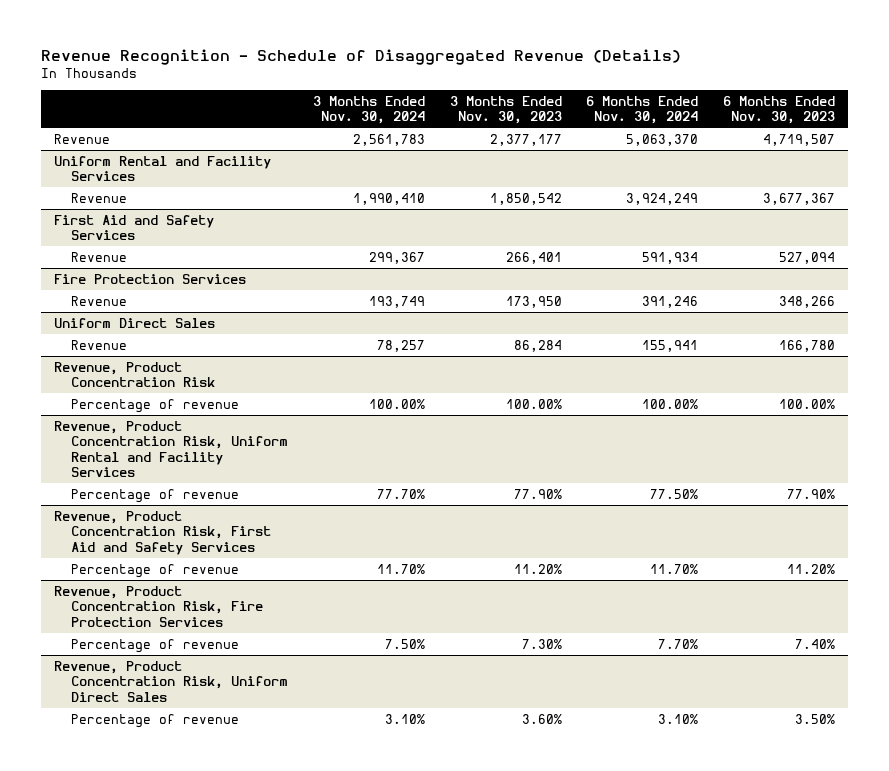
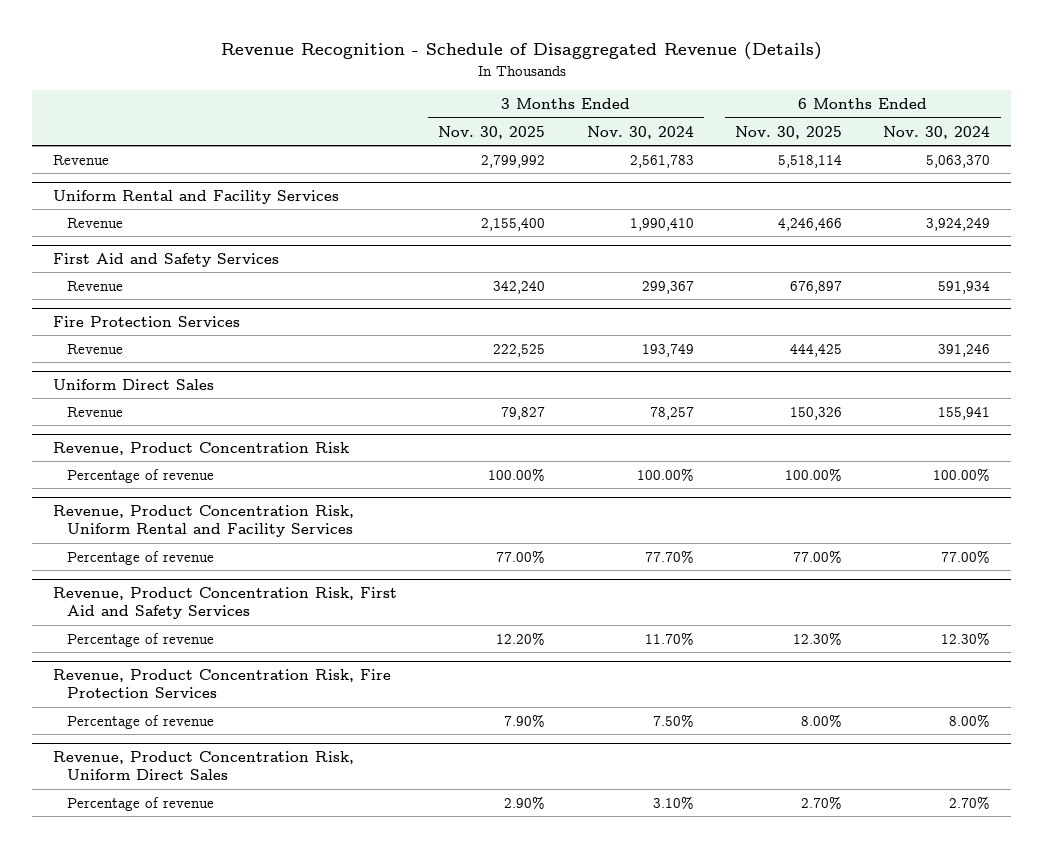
- | 3 Months Ended Nov. 30, 2024 | 3 Months Ended Nov. 30, 2023 | 6 Months Ended Nov. 30, 2024 | 6 Months Ended Nov. 30, 2023
+ | 3 Months Ended Nov. 30, 2025 | 3 Months Ended Nov. 30, 2024 | 6 Months Ended Nov. 30, 2025 | 6 Months Ended Nov. 30, 2024
@ Revenue, Product Concentration Risk, Uniform Rental and Facility Services
- Percentage of revenue | 77.70% | 77.90% | 77.50% | 77.90%
+ Percentage of revenue | 77.00% | 77.70% | 77.00% | 77.00%
@ Revenue, Product Concentration Risk, First Aid and Safety Services
- Percentage of revenue | 11.70% | 11.20% | 11.70% | 11.20%
+ Percentage of revenue | 12.20% | 11.70% | 12.30% | 12.30%
@ Revenue, Product Concentration Risk, Fire Protection Services
- Percentage of revenue | 7.50% | 7.30% | 7.70% | 7.40%
+ Percentage of revenue | 7.90% | 7.50% | 8.00% | 8.00%
@ Revenue, Product Concentration Risk, Uniform Direct Sales
- Percentage of revenue | 3.10% | 3.60% | 3.10% | 3.50%
+ Percentage of revenue | 2.90% | 3.10% | 2.70% | 2.70%

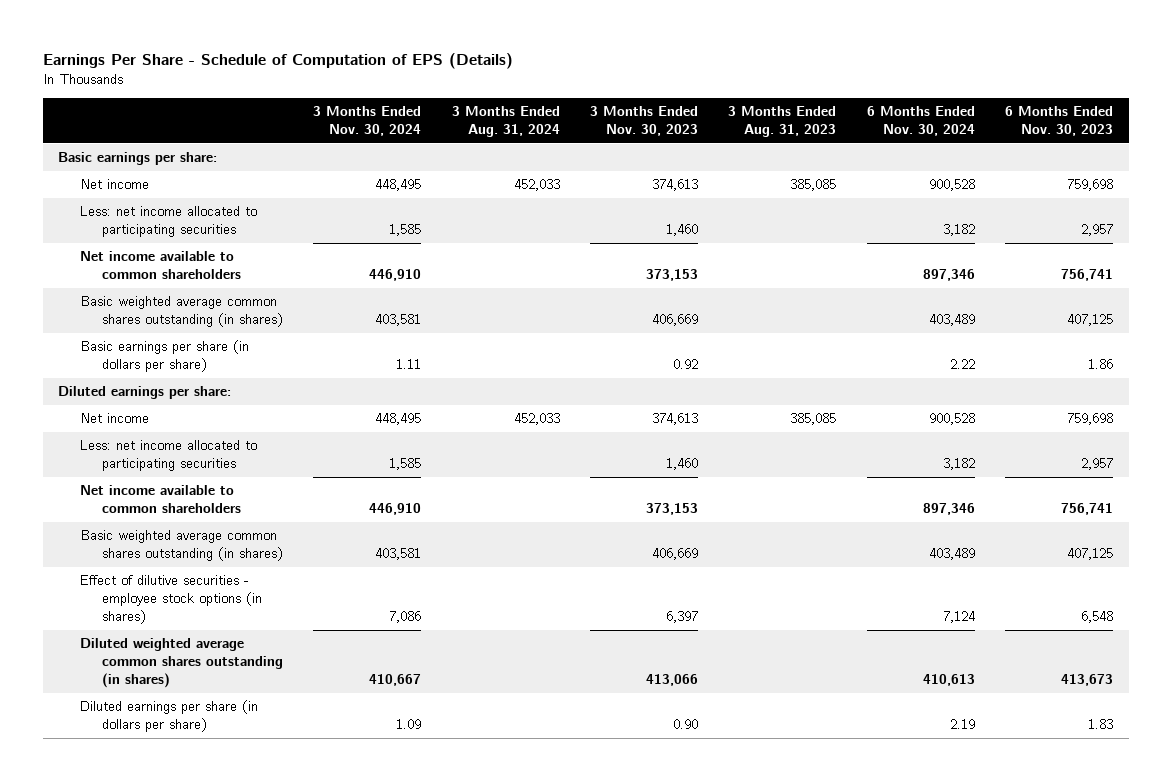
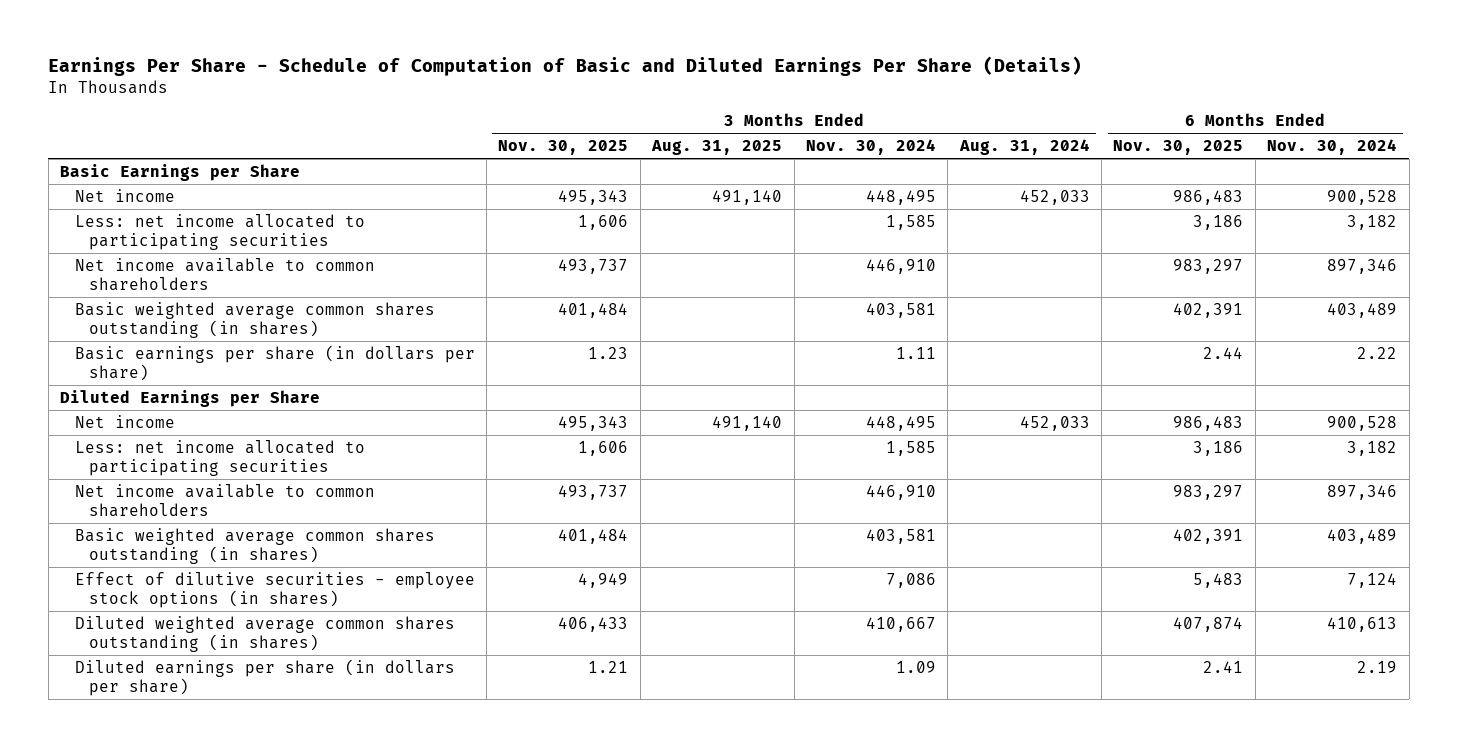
- Earnings Per Share - Schedule of Computation of EPS (Details)
+ Earnings Per Share - Schedule of Computation of Basic and Diluted Earnings Per Share (Details)
- | 3 Months Ended Nov. 30, 2024 | 3 Months Ended Aug. 31, 2024 | 3 Months Ended Nov. 30, 2023 | 3 Months Ended Aug. 31, 2023 | 6 Months Ended Nov. 30, 2024 | 6 Months Ended Nov. 30, 2023
+ | 3 Months Ended Nov. 30, 2025 | 3 Months Ended Aug. 31, 2025 | 3 Months Ended Nov. 30, 2024 | 3 Months Ended Aug. 31, 2024 | 6 Months Ended Nov. 30, 2025 | 6 Months Ended Nov. 30, 2024
- Basic earnings per share:
+ Basic Earnings per Share
- Diluted earnings per share:
+ Diluted Earnings per Share

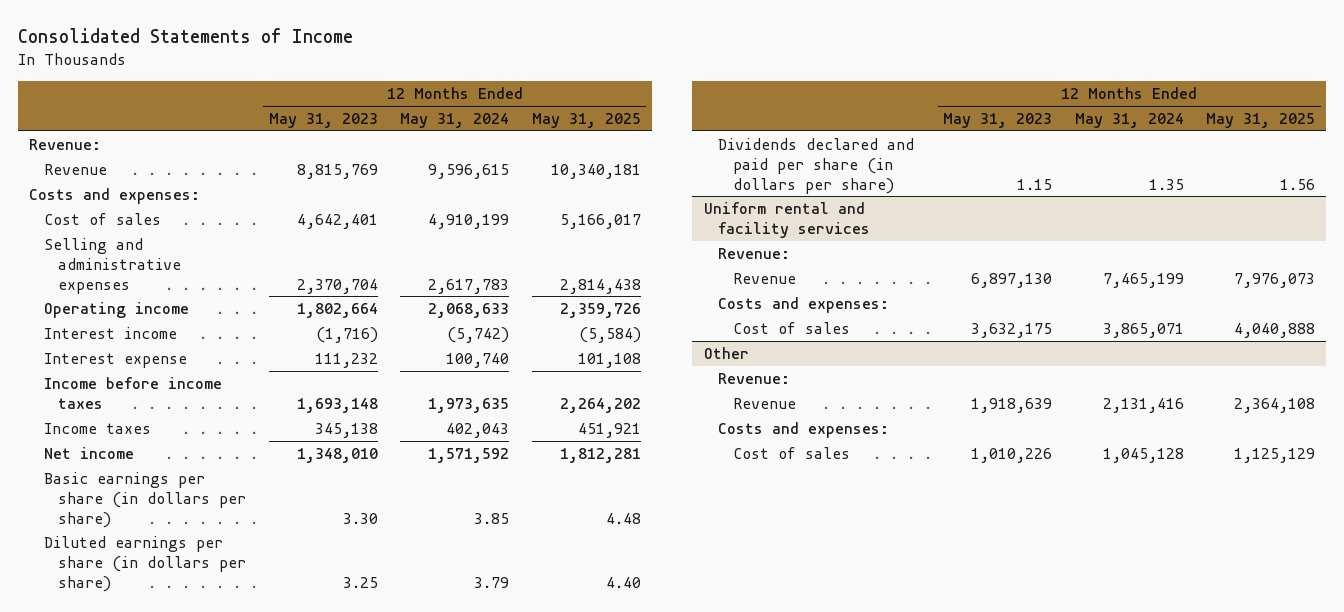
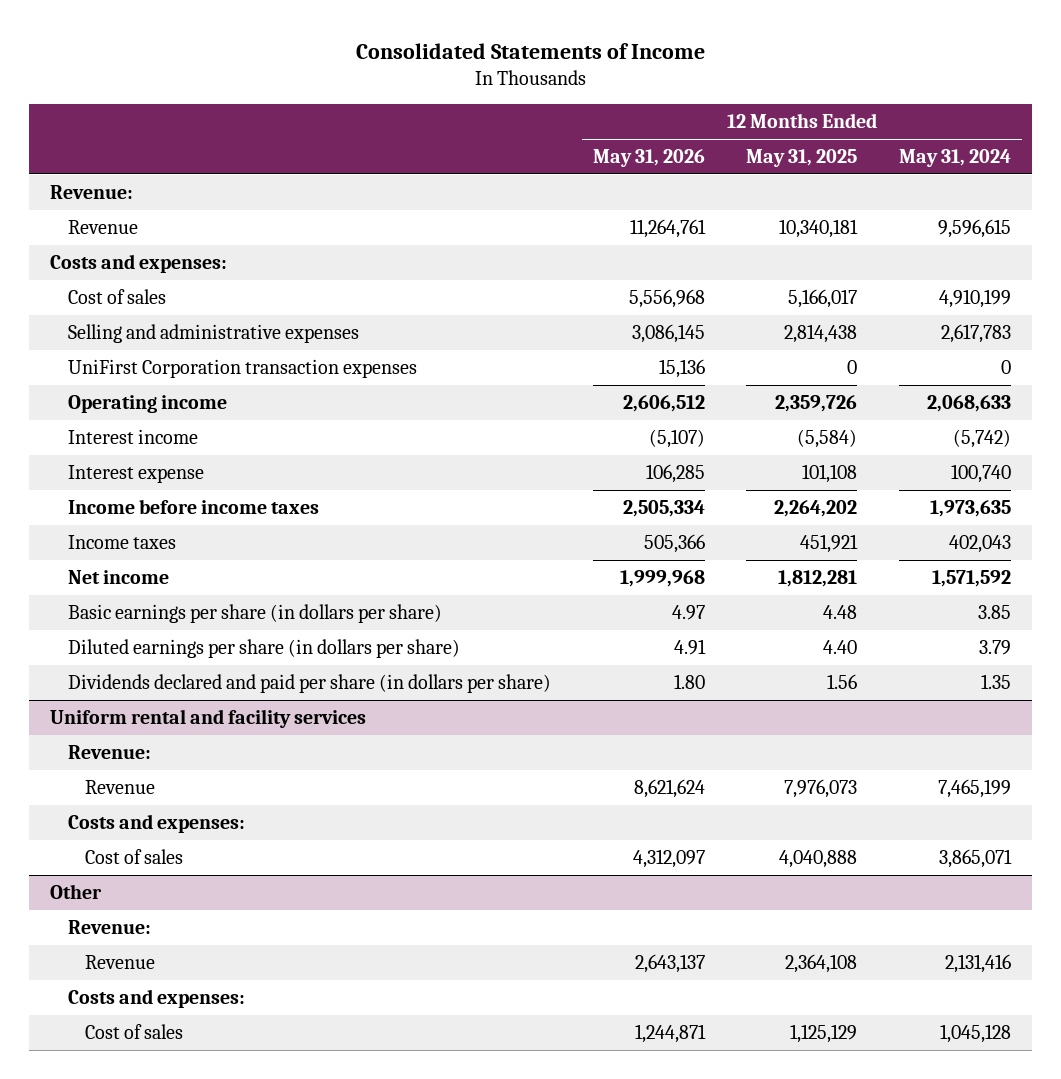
- | 12 Months Ended May 31, 2023 | 12 Months Ended May 31, 2024 | 12 Months Ended May 31, 2025
+ | 12 Months Ended May 31, 2026 | 12 Months Ended May 31, 2025 | 12 Months Ended May 31, 2024
+ UniFirst Corporation transaction expenses | 15,136 | 0 | 0

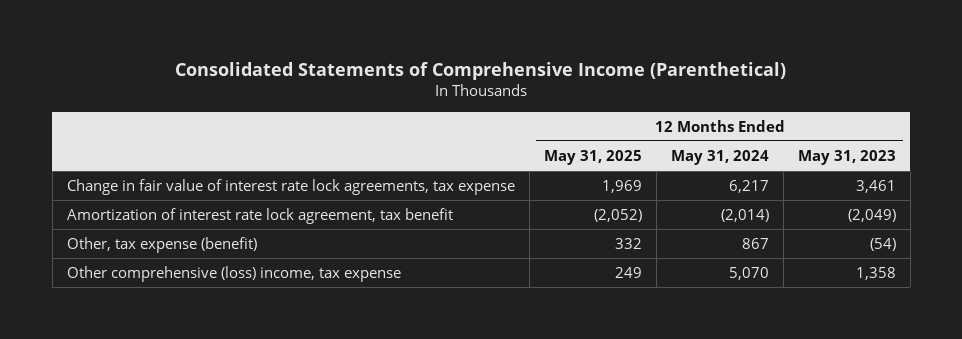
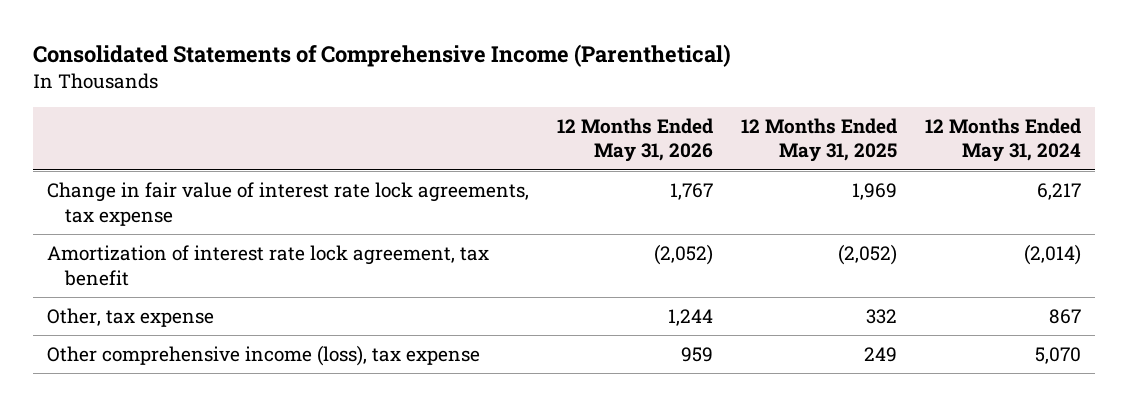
- | 12 Months Ended May 31, 2025 | 12 Months Ended May 31, 2024 | 12 Months Ended May 31, 2023
+ | 12 Months Ended May 31, 2026 | 12 Months Ended May 31, 2025 | 12 Months Ended May 31, 2024
- Other, tax expense (benefit) | 332 | 867 | (54)
- Other comprehensive (loss) income, tax expense | 249 | 5,070 | 1,358
+ Other, tax expense | 1,244 | 332 | 867
+ Other comprehensive income (loss), tax expense | 959 | 249 | 5,070

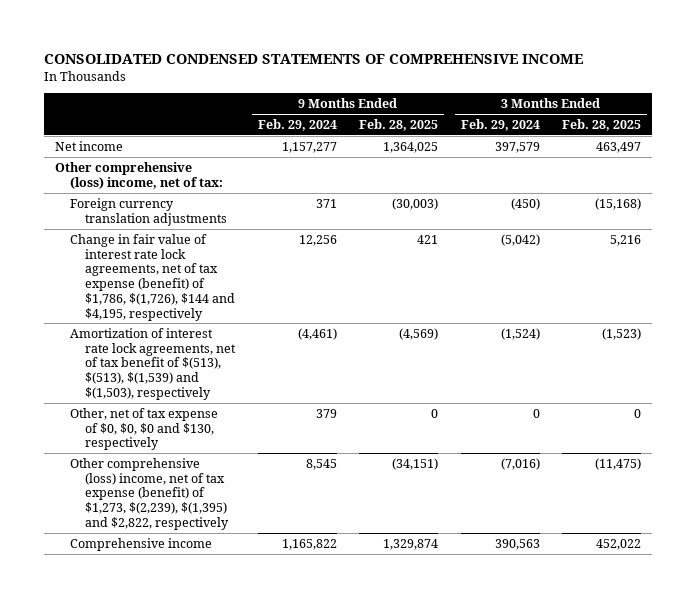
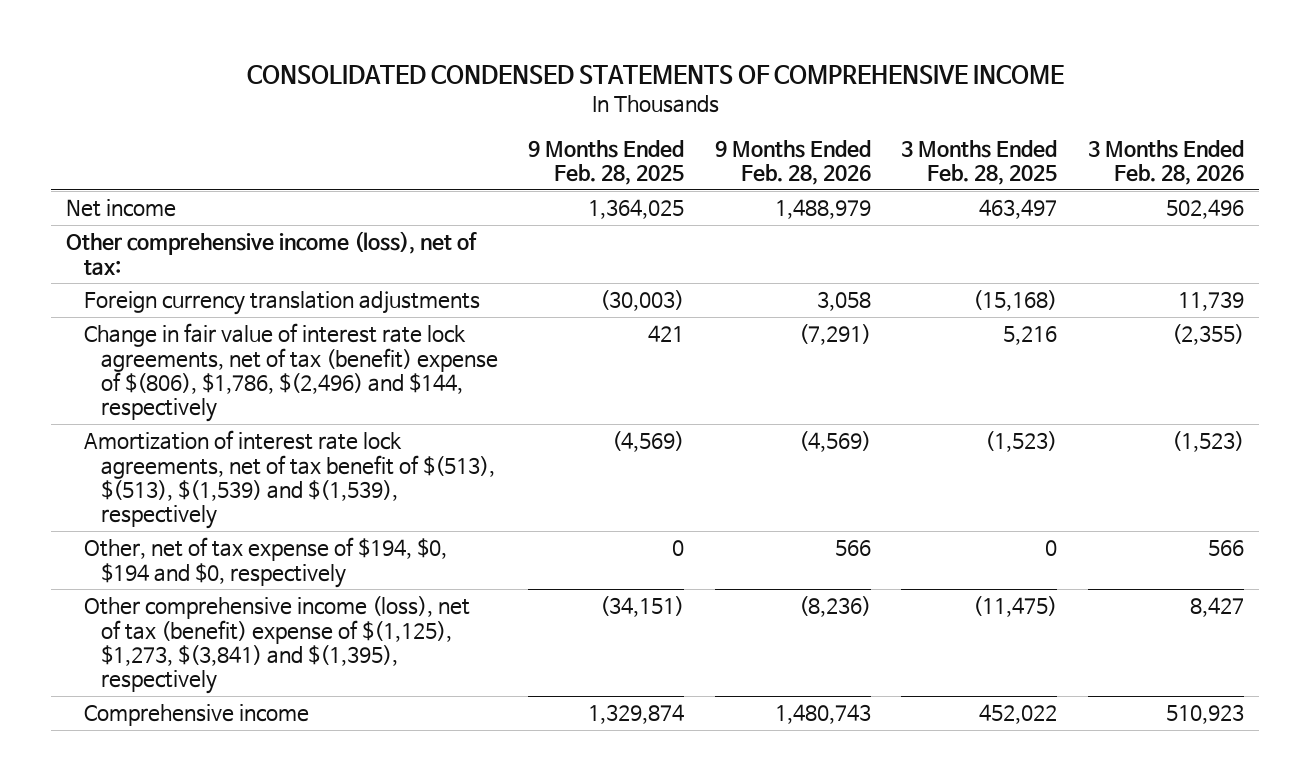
- | 9 Months Ended Feb. 29, 2024 | 9 Months Ended Feb. 28, 2025 | 3 Months Ended Feb. 29, 2024 | 3 Months Ended Feb. 28, 2025
+ | 9 Months Ended Feb. 28, 2025 | 9 Months Ended Feb. 28, 2026 | 3 Months Ended Feb. 28, 2025 | 3 Months Ended Feb. 28, 2026
- Other comprehensive (loss) income, net of tax:
+ Other comprehensive income (loss), net of tax:
- Change in fair value of interest rate lock agreements, net of tax expense (benefit) of $1,786, $(1,726), $144 and $4,195, respectively | 12,256 | 421 | (5,042) | 5,216
- Amortization of interest rate lock agreements, net of tax benefit of $(513), $(513), $(1,539) and $(1,503), respectively | (4,461) | (4,569) | (1,524) | (1,523)
- Other, net of tax expense of $0, $0, $0 and $130, respectively | 379 | 0 | 0 | 0
- Other comprehensive (loss) income, net of tax expense (benefit) of $1,273, $(2,239), $(1,395) and $2,822, respectively | 8,545 | (34,151) | (7,016) | (11,475)
+ Change in fair value of interest rate lock agreements, net of tax (benefit) expense of $(806), $1,786, $(2,496) and $144, respectively | 421 | (7,291) | 5,216 | (2,355)
+ Amortization of interest rate lock agreements, net of tax benefit of $(513), $(513), $(1,539) and $(1,539), respectively | (4,569) | (4,569) | (1,523) | (1,523)
+ Other, net of tax expense of $194, $0, $194 and $0, respectively | 0 | 566 | 0 | 566
+ Other comprehensive income (loss), net of tax (benefit) expense of $(1,125), $1,273, $(3,841) and $(1,395), respectively | (34,151) | (8,236) | (11,475) | 8,427

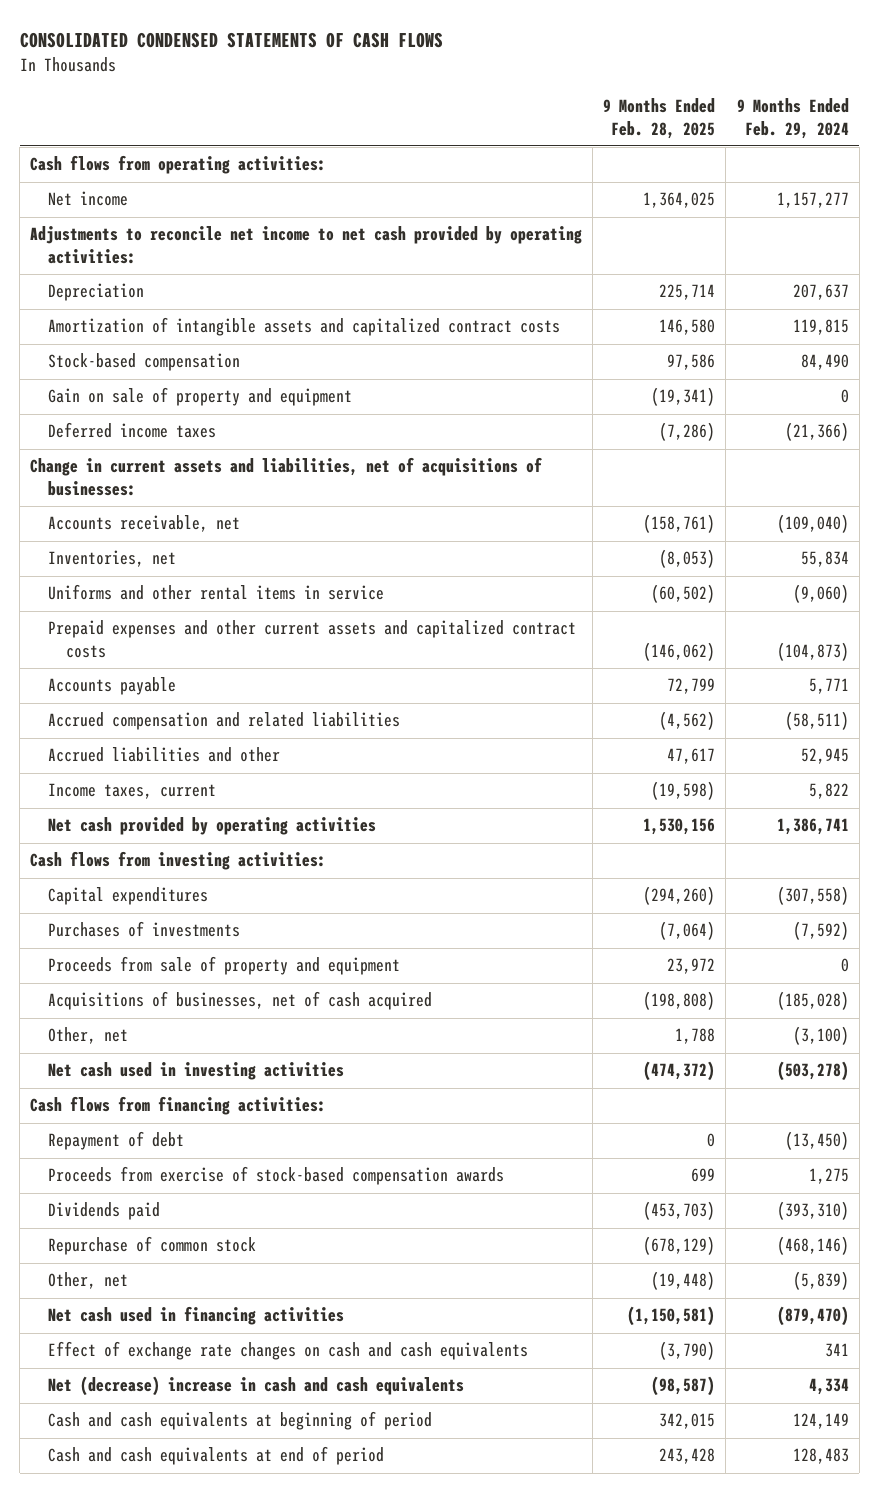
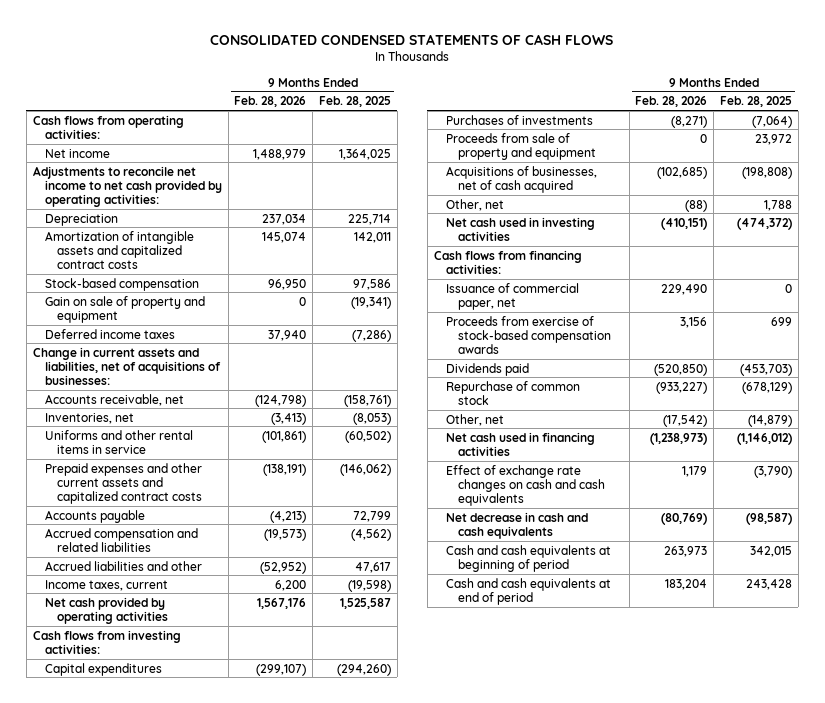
- | 9 Months Ended Feb. 28, 2025 | 9 Months Ended Feb. 29, 2024
+ | 9 Months Ended Feb. 28, 2026 | 9 Months Ended Feb. 28, 2025
- Amortization of intangible assets and capitalized contract costs | 146,580 | 119,815
+ Amortization of intangible assets and capitalized contract costs | 145,074 | 142,011
- Net cash provided by operating activities | 1,530,156 | 1,386,741
+ Net cash provided by operating activities | 1,567,176 | 1,525,587
- Repayment of debt | 0 | (13,450)
+ Issuance of commercial paper, net | 229,490 | 0
- Other, net | (19,448) | (5,839)
- Net cash used in financing activities | (1,150,581) | (879,470)
+ Other, net | (17,542) | (14,879)
+ Net cash used in financing activities | (1,238,973) | (1,146,012)
- Net (decrease) increase in cash and cash equivalents | (98,587) | 4,334
+ Net decrease in cash and cash equivalents | (80,769) | (98,587)

